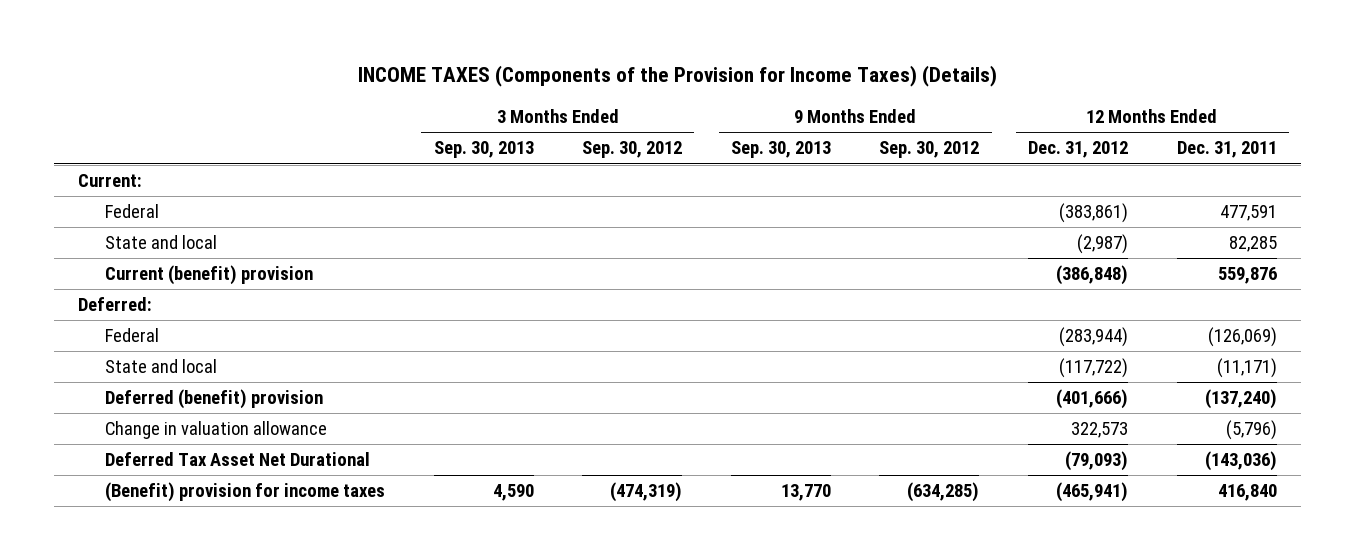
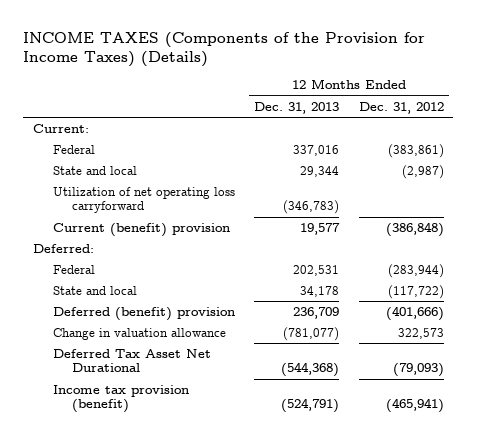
- | 3 Months Ended Sep. 30, 2013 | 3 Months Ended Sep. 30, 2012 | 9 Months Ended Sep. 30, 2013 | 9 Months Ended Sep. 30, 2012 | 12 Months Ended Dec. 31, 2012 | 12 Months Ended Dec. 31, 2011
+ | 12 Months Ended Dec. 31, 2013 | 12 Months Ended Dec. 31, 2012
+ Utilization of net operating loss carryforward | (346,783) |
- (Benefit) provision for income taxes | 4,590 | (474,319) | 13,770 | (634,285) | (465,941) | 416,840
+ Income tax provision (benefit) | (524,791) | (465,941)

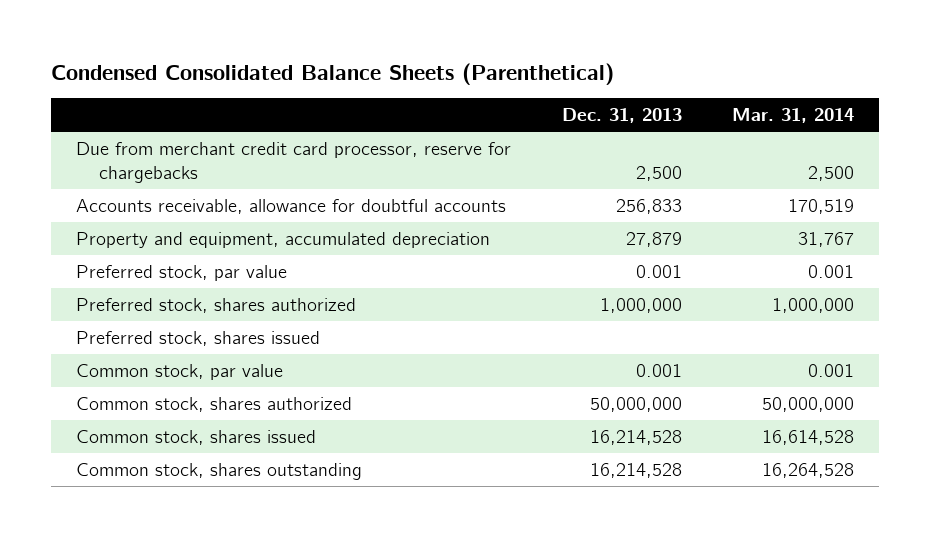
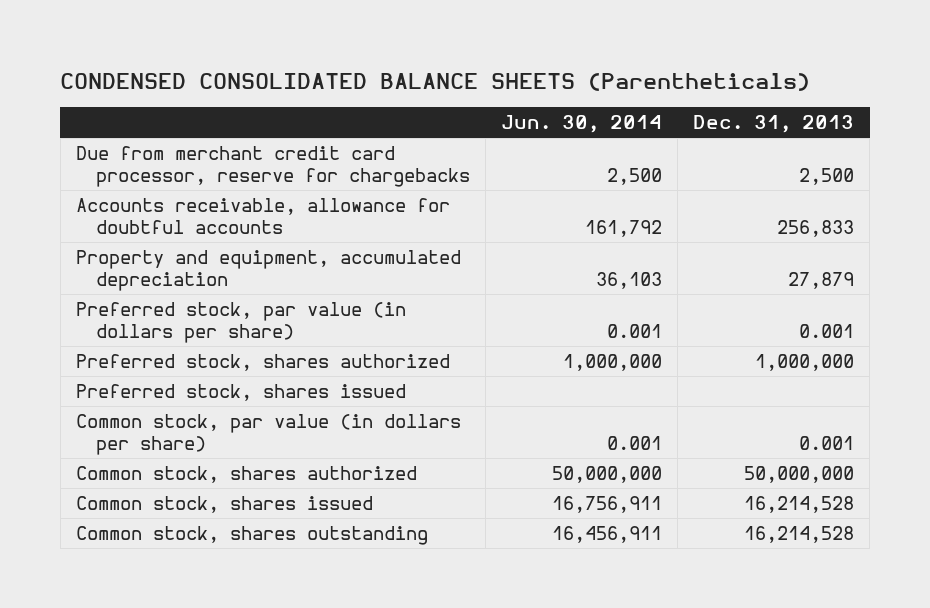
- Condensed Consolidated Balance Sheets (Parenthetical)
+ CONDENSED CONSOLIDATED BALANCE SHEETS (Parentheticals)
- | Dec. 31, 2013 | Mar. 31, 2014
+ | Jun. 30, 2014 | Dec. 31, 2013
- Preferred stock, par value | 0.001 | 0.001
+ Preferred stock, par value (in dollars per share) | 0.001 | 0.001
- Common stock, par value | 0.001 | 0.001
+ Common stock, par value (in dollars per share) | 0.001 | 0.001

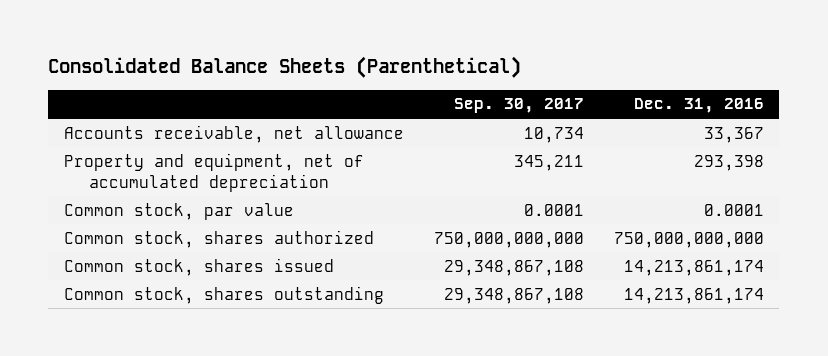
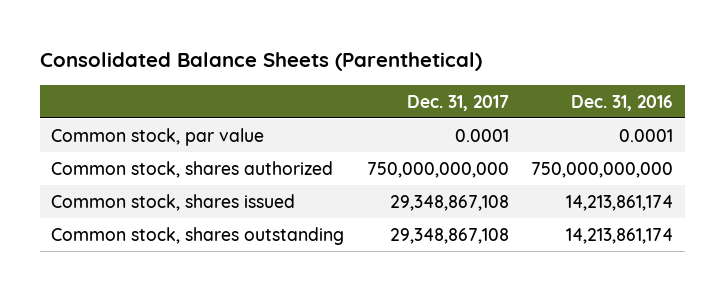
- | Sep. 30, 2017 | Dec. 31, 2016
+ | Dec. 31, 2017 | Dec. 31, 2016
- Accounts receivable, net allowance | 10,734 | 33,367
- Property and equipment, net of accumulated depreciation | 345,211 | 293,398

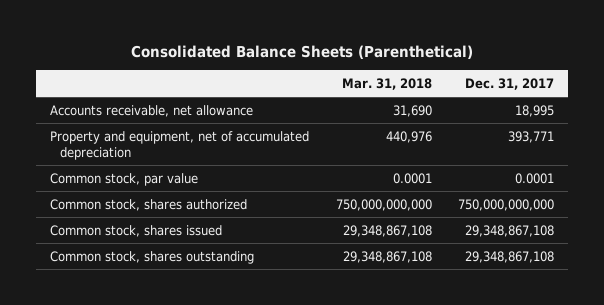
- | Dec. 31, 2017 | Dec. 31, 2016
+ | Mar. 31, 2018 | Dec. 31, 2017
+ Accounts receivable, net allowance | 31,690 | 18,995
+ Property and equipment, net of accumulated depreciation | 440,976 | 393,771

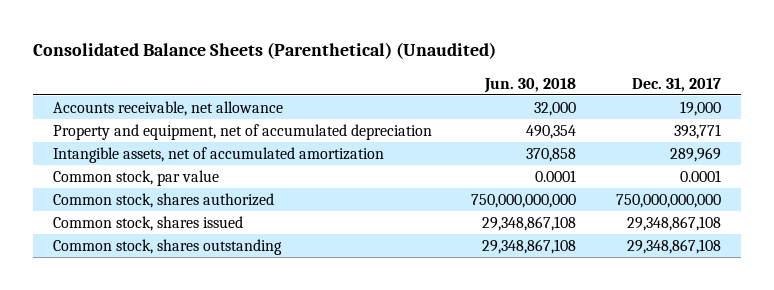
- Consolidated Balance Sheets (Parenthetical)
+ Consolidated Balance Sheets (Parenthetical) (Unaudited)
- | Mar. 31, 2018 | Dec. 31, 2017
+ | Jun. 30, 2018 | Dec. 31, 2017
- Accounts receivable, net allowance | 31,690 | 18,995
+ Accounts receivable, net allowance | 32,000 | 19,000
+ Intangible assets, net of accumulated amortization | 370,858 | 289,969

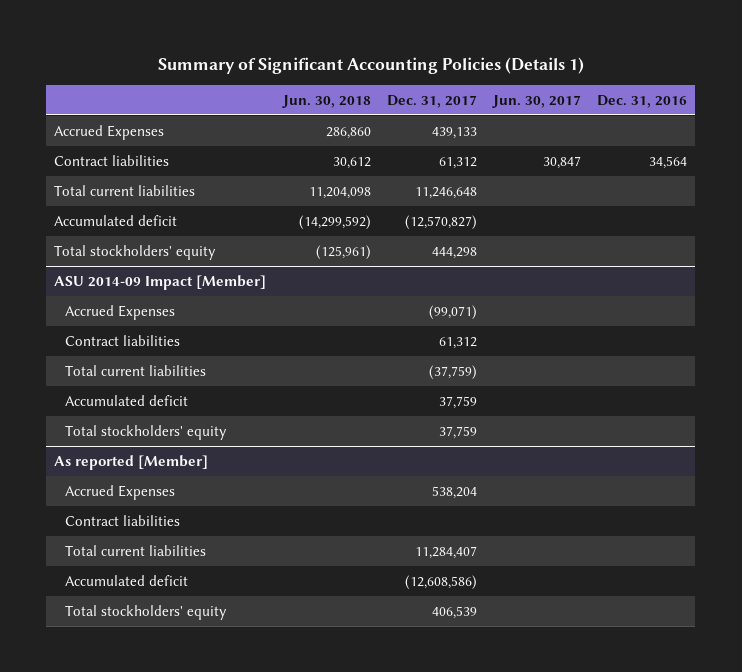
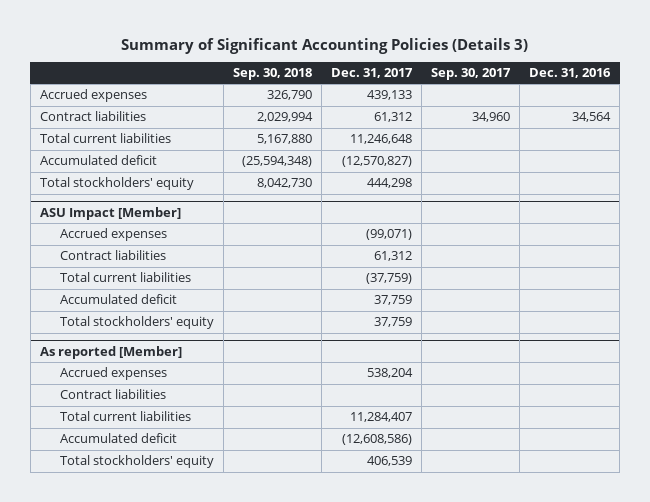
- Summary of Significant Accounting Policies (Details 1)
+ Summary of Significant Accounting Policies (Details 3)
- | Jun. 30, 2018 | Dec. 31, 2017 | Jun. 30, 2017 | Dec. 31, 2016
+ | Sep. 30, 2018 | Dec. 31, 2017 | Sep. 30, 2017 | Dec. 31, 2016
- Accrued Expenses | 286,860 | 439,133 | |
+ Accrued expenses | 326,790 | 439,133 | |
- ASU 2014-09 Impact [Member]
- Accrued Expenses | | (99,071) | |
+ ASU Impact [Member]
+ Accrued expenses | | (99,071) | |
@ As reported [Member]
- Accrued Expenses | | 538,204 | |
+ Accrued expenses | | 538,204 | |

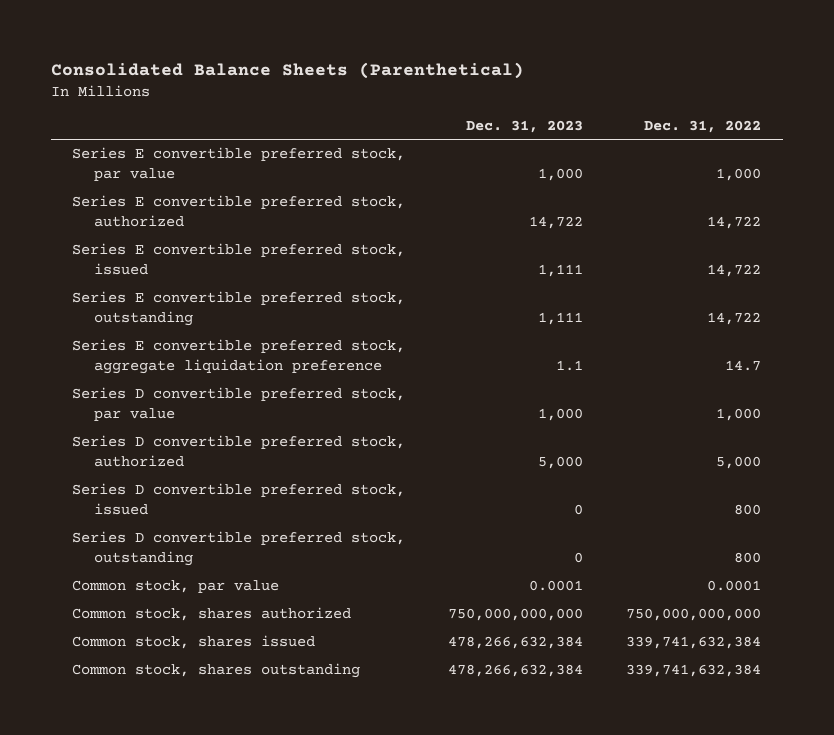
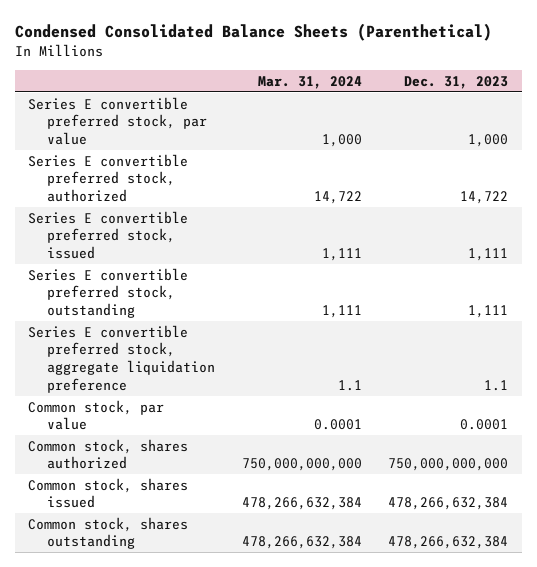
- Consolidated Balance Sheets (Parenthetical)
+ Condensed Consolidated Balance Sheets (Parenthetical)
- | Dec. 31, 2023 | Dec. 31, 2022
+ | Mar. 31, 2024 | Dec. 31, 2023
- Series D convertible preferred stock, par value | 1,000 | 1,000
- Series D convertible preferred stock, authorized | 5,000 | 5,000
- Series D convertible preferred stock, issued | 0 | 800
- Series D convertible preferred stock, outstanding | 0 | 800

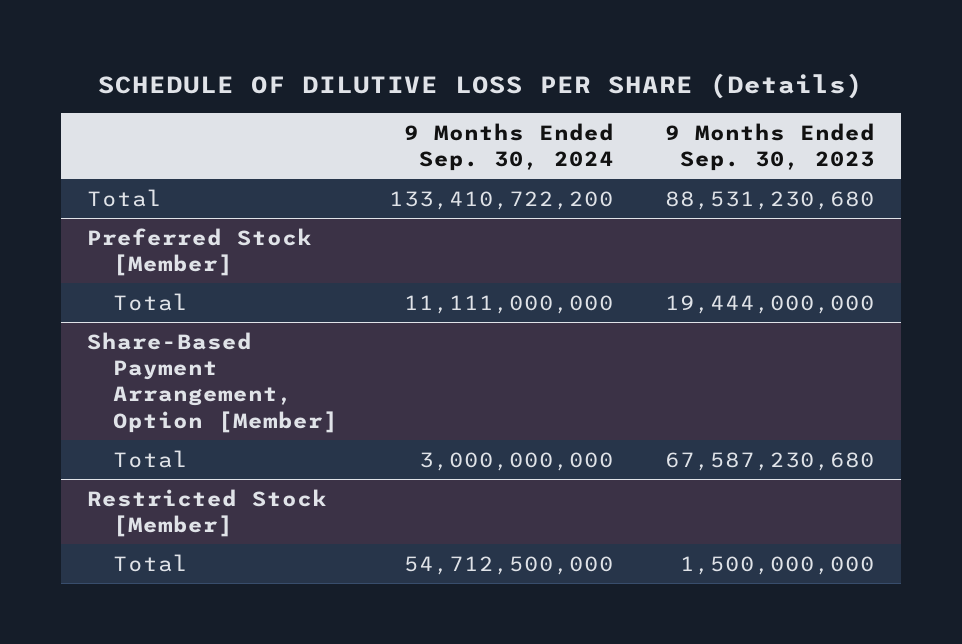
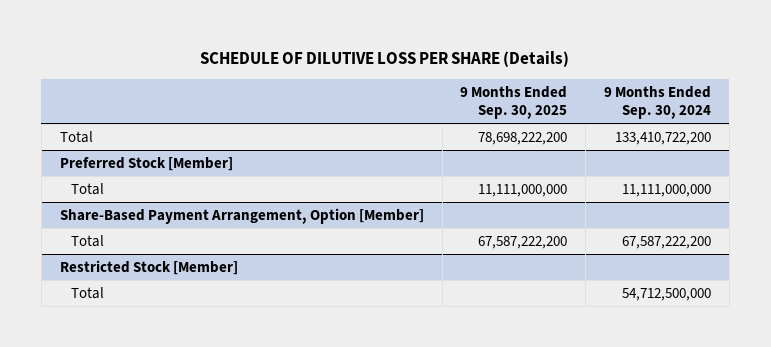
- | 9 Months Ended Sep. 30, 2024 | 9 Months Ended Sep. 30, 2023
+ | 9 Months Ended Sep. 30, 2025 | 9 Months Ended Sep. 30, 2024
@ Share-Based Payment Arrangement, Option [Member]
- Total | 3,000,000,000 | 67,587,230,680
+ Total | 67,587,222,200 | 67,587,222,200

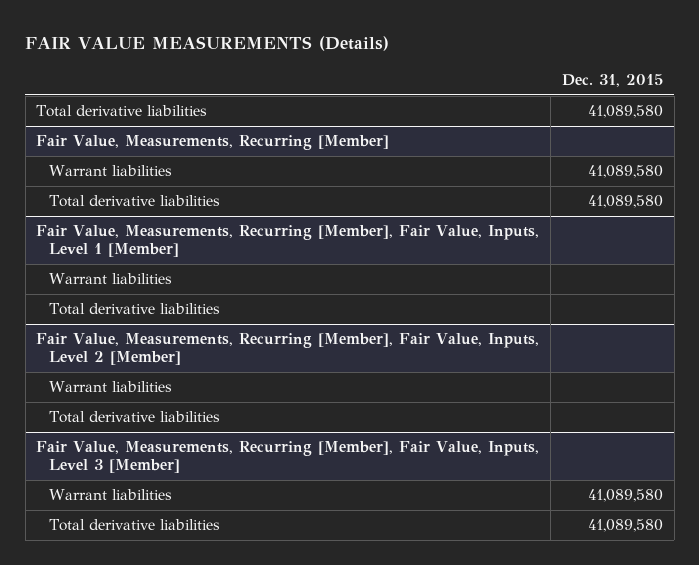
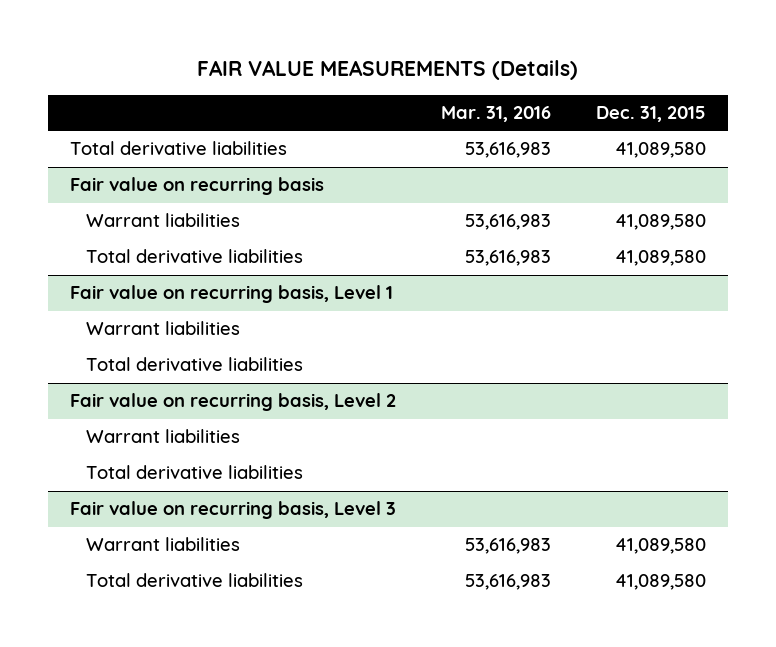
- | Dec. 31, 2015
+ | Mar. 31, 2016 | Dec. 31, 2015
- Fair Value, Measurements, Recurring [Member]
+ Fair value on recurring basis
- Fair Value, Measurements, Recurring [Member], Fair Value, Inputs, Level 1 [Member]
+ Fair value on recurring basis, Level 1
- Fair Value, Measurements, Recurring [Member], Fair Value, Inputs, Level 2 [Member]
+ Fair value on recurring basis, Level 2
- Fair Value, Measurements, Recurring [Member], Fair Value, Inputs, Level 3 [Member]
+ Fair value on recurring basis, Level 3

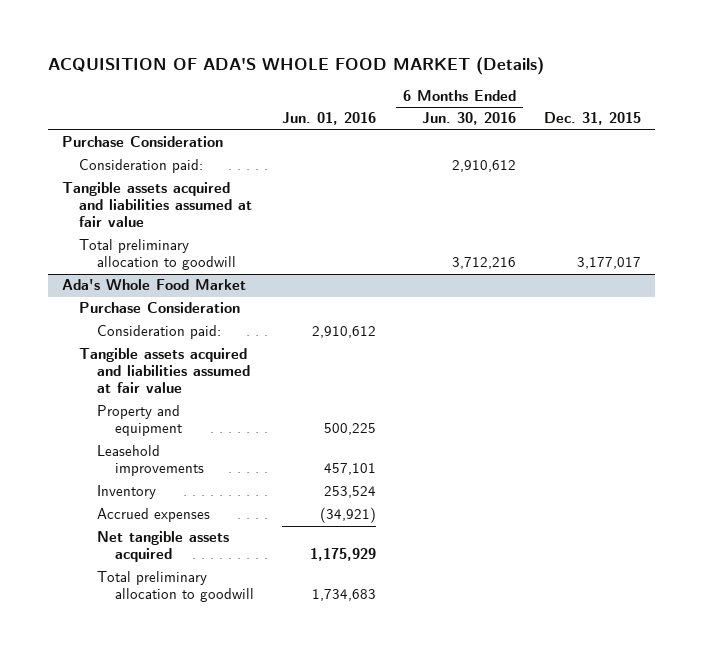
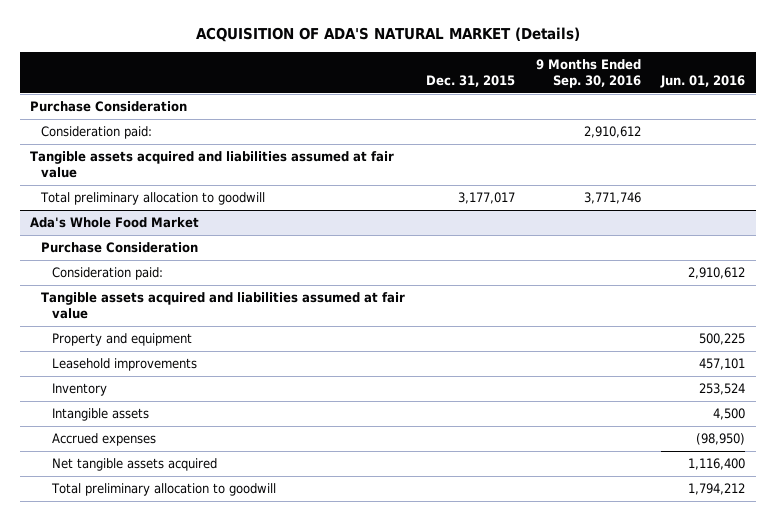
- ACQUISITION OF ADA'S WHOLE FOOD MARKET (Details)
+ ACQUISITION OF ADA'S NATURAL MARKET (Details)
- | Jun. 01, 2016 | 6 Months Ended Jun. 30, 2016 | Dec. 31, 2015
+ | Dec. 31, 2015 | 9 Months Ended Sep. 30, 2016 | Jun. 01, 2016
@ Ada's Whole Food Market
- Accrued expenses | (34,921) | |
- Net tangible assets acquired | 1,175,929 | |
- Total preliminary allocation to goodwill | 1,734,683 | |
+ Intangible assets | | | 4,500
+ Accrued expenses | | | (98,950)
+ Net tangible assets acquired | | | 1,116,400
+ Total preliminary allocation to goodwill | | | 1,794,212

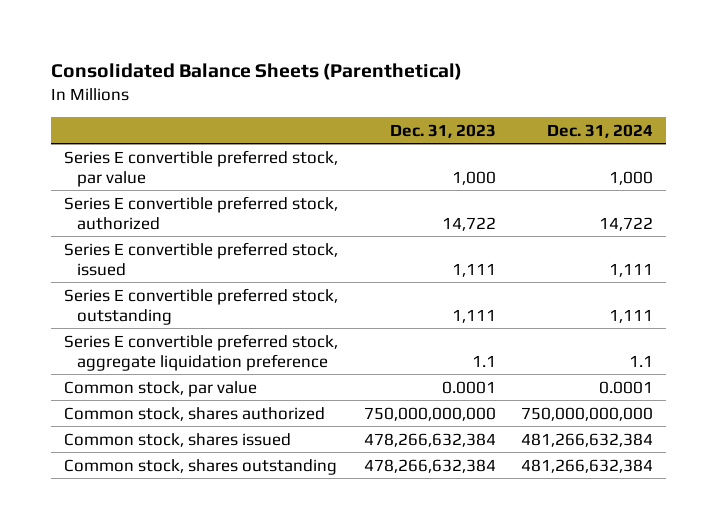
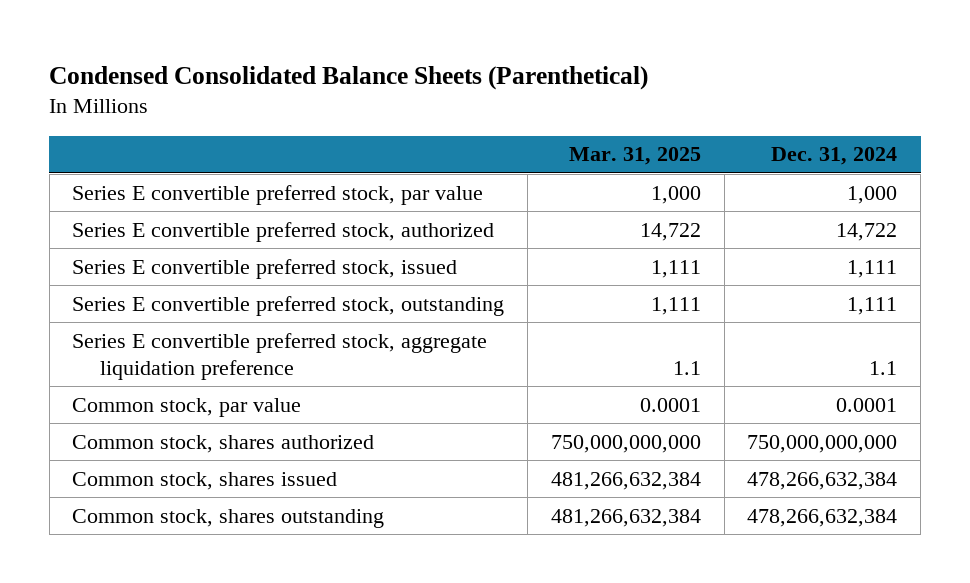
- Consolidated Balance Sheets (Parenthetical)
+ Condensed Consolidated Balance Sheets (Parenthetical)
- | Dec. 31, 2023 | Dec. 31, 2024
+ | Mar. 31, 2025 | Dec. 31, 2024
- Common stock, shares issued | 478,266,632,384 | 481,266,632,384
- Common stock, shares outstanding | 478,266,632,384 | 481,266,632,384
+ Common stock, shares issued | 481,266,632,384 | 478,266,632,384
+ Common stock, shares outstanding | 481,266,632,384 | 478,266,632,384

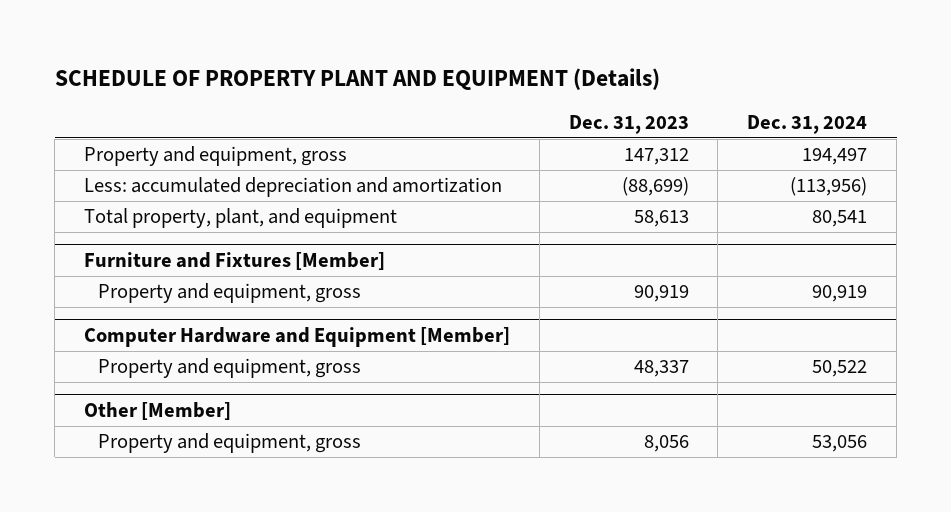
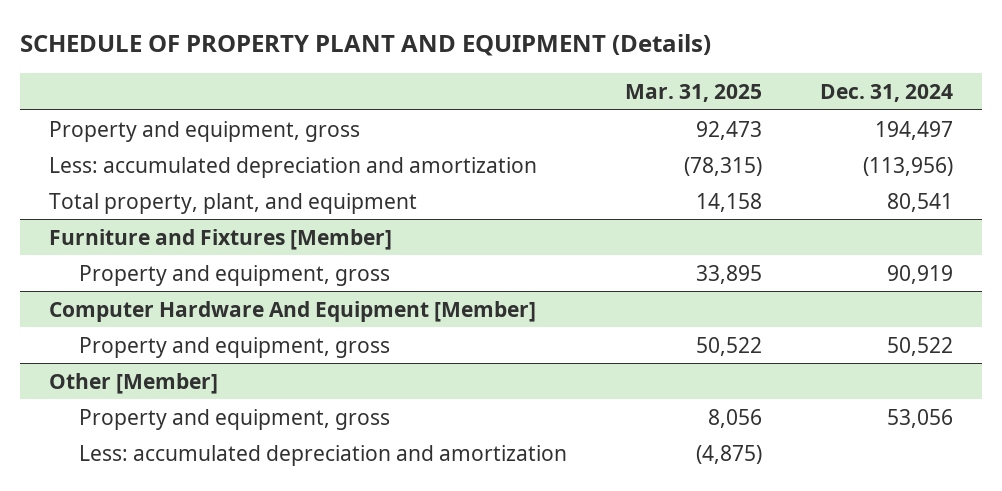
- | Dec. 31, 2023 | Dec. 31, 2024
+ | Mar. 31, 2025 | Dec. 31, 2024
- Computer Hardware and Equipment [Member]
+ Computer Hardware And Equipment [Member]
@ Other [Member]
+ Less: accumulated depreciation and amortization | (4,875) |

